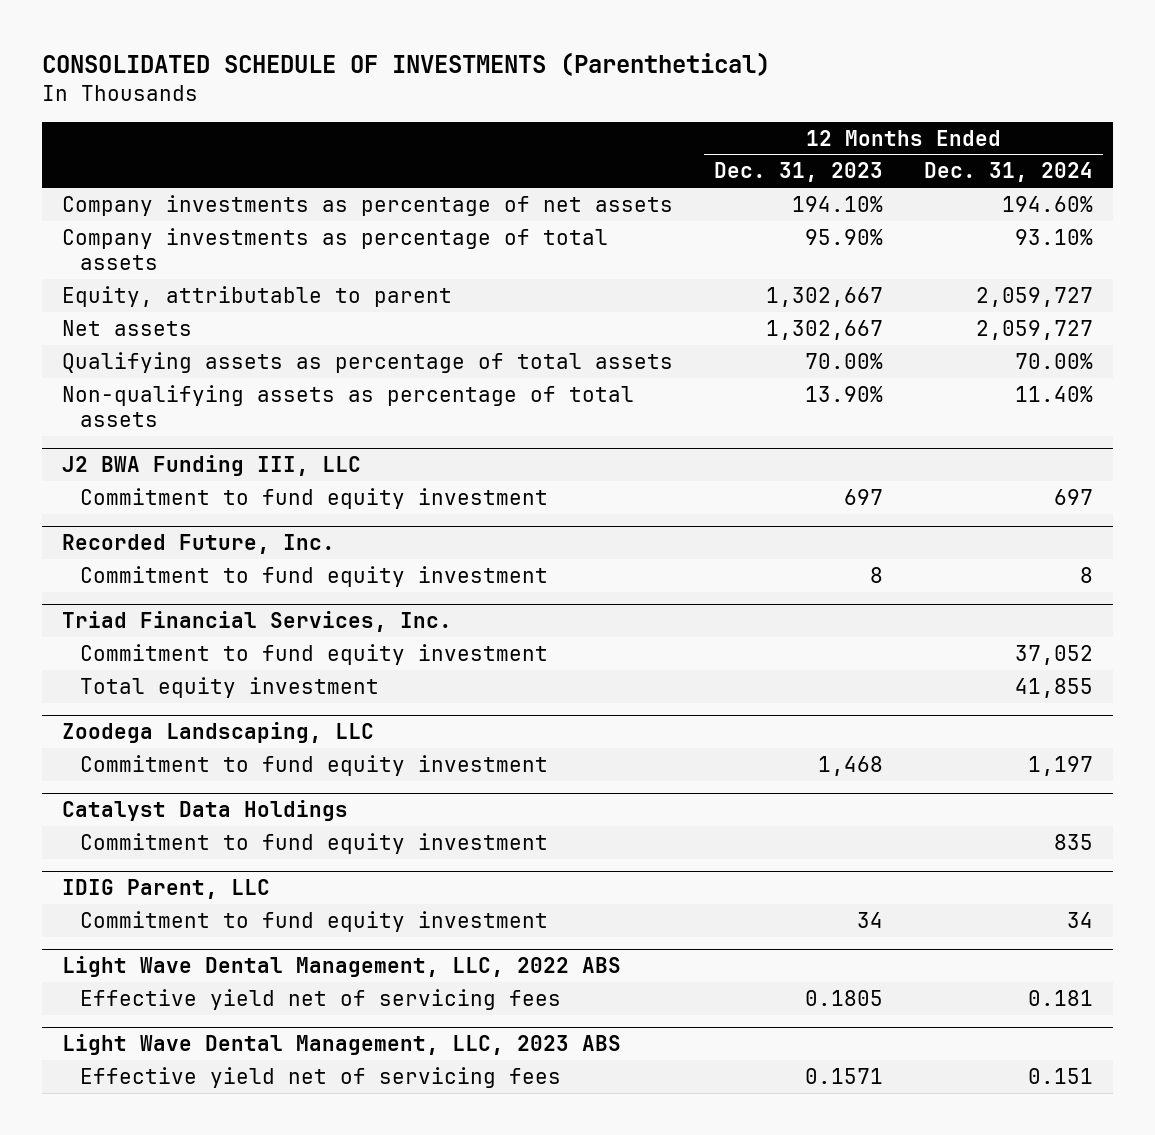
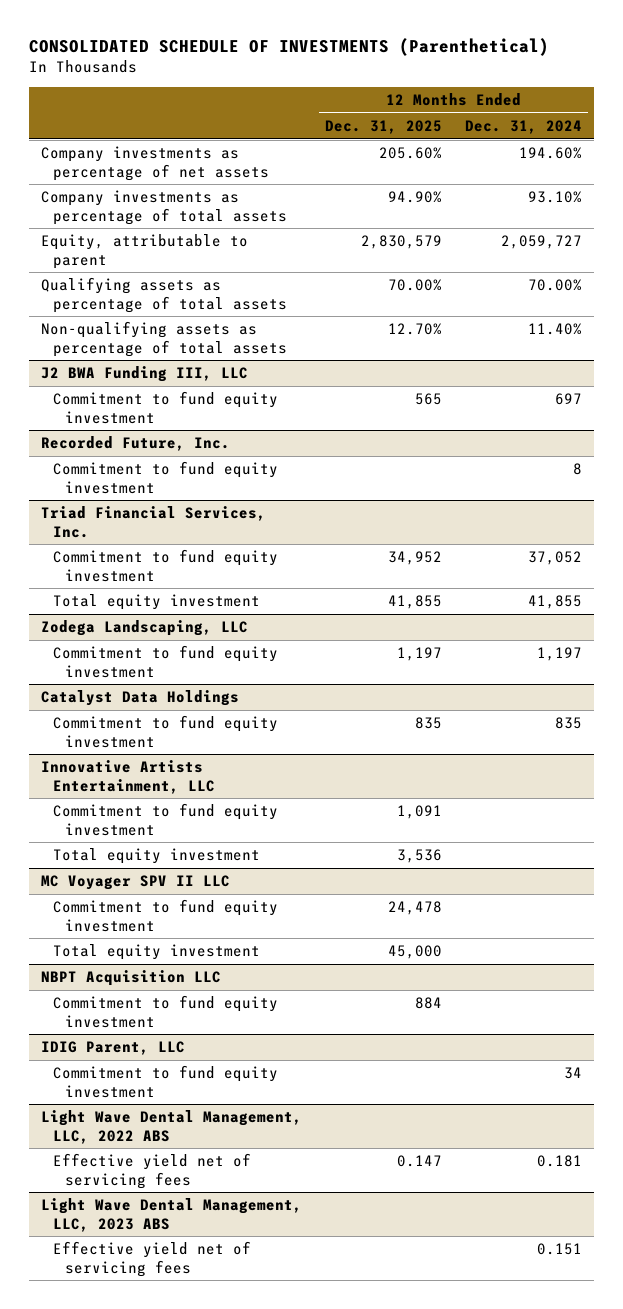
- | 12 Months Ended Dec. 31, 2023 | 12 Months Ended Dec. 31, 2024
+ | 12 Months Ended Dec. 31, 2025 | 12 Months Ended Dec. 31, 2024
- Net assets | 1,302,667 | 2,059,727
- Zoodega Landscaping, LLC
+ Zodega Landscaping, LLC
+ Innovative Artists Entertainment, LLC
+ Commitment to fund equity investment | 1,091 |
+ Total equity investment | 3,536 |
+ MC Voyager SPV II LLC
+ Commitment to fund equity investment | 24,478 |
+ Total equity investment | 45,000 |
+ NBPT Acquisition LLC
+ Commitment to fund equity investment | 884 |

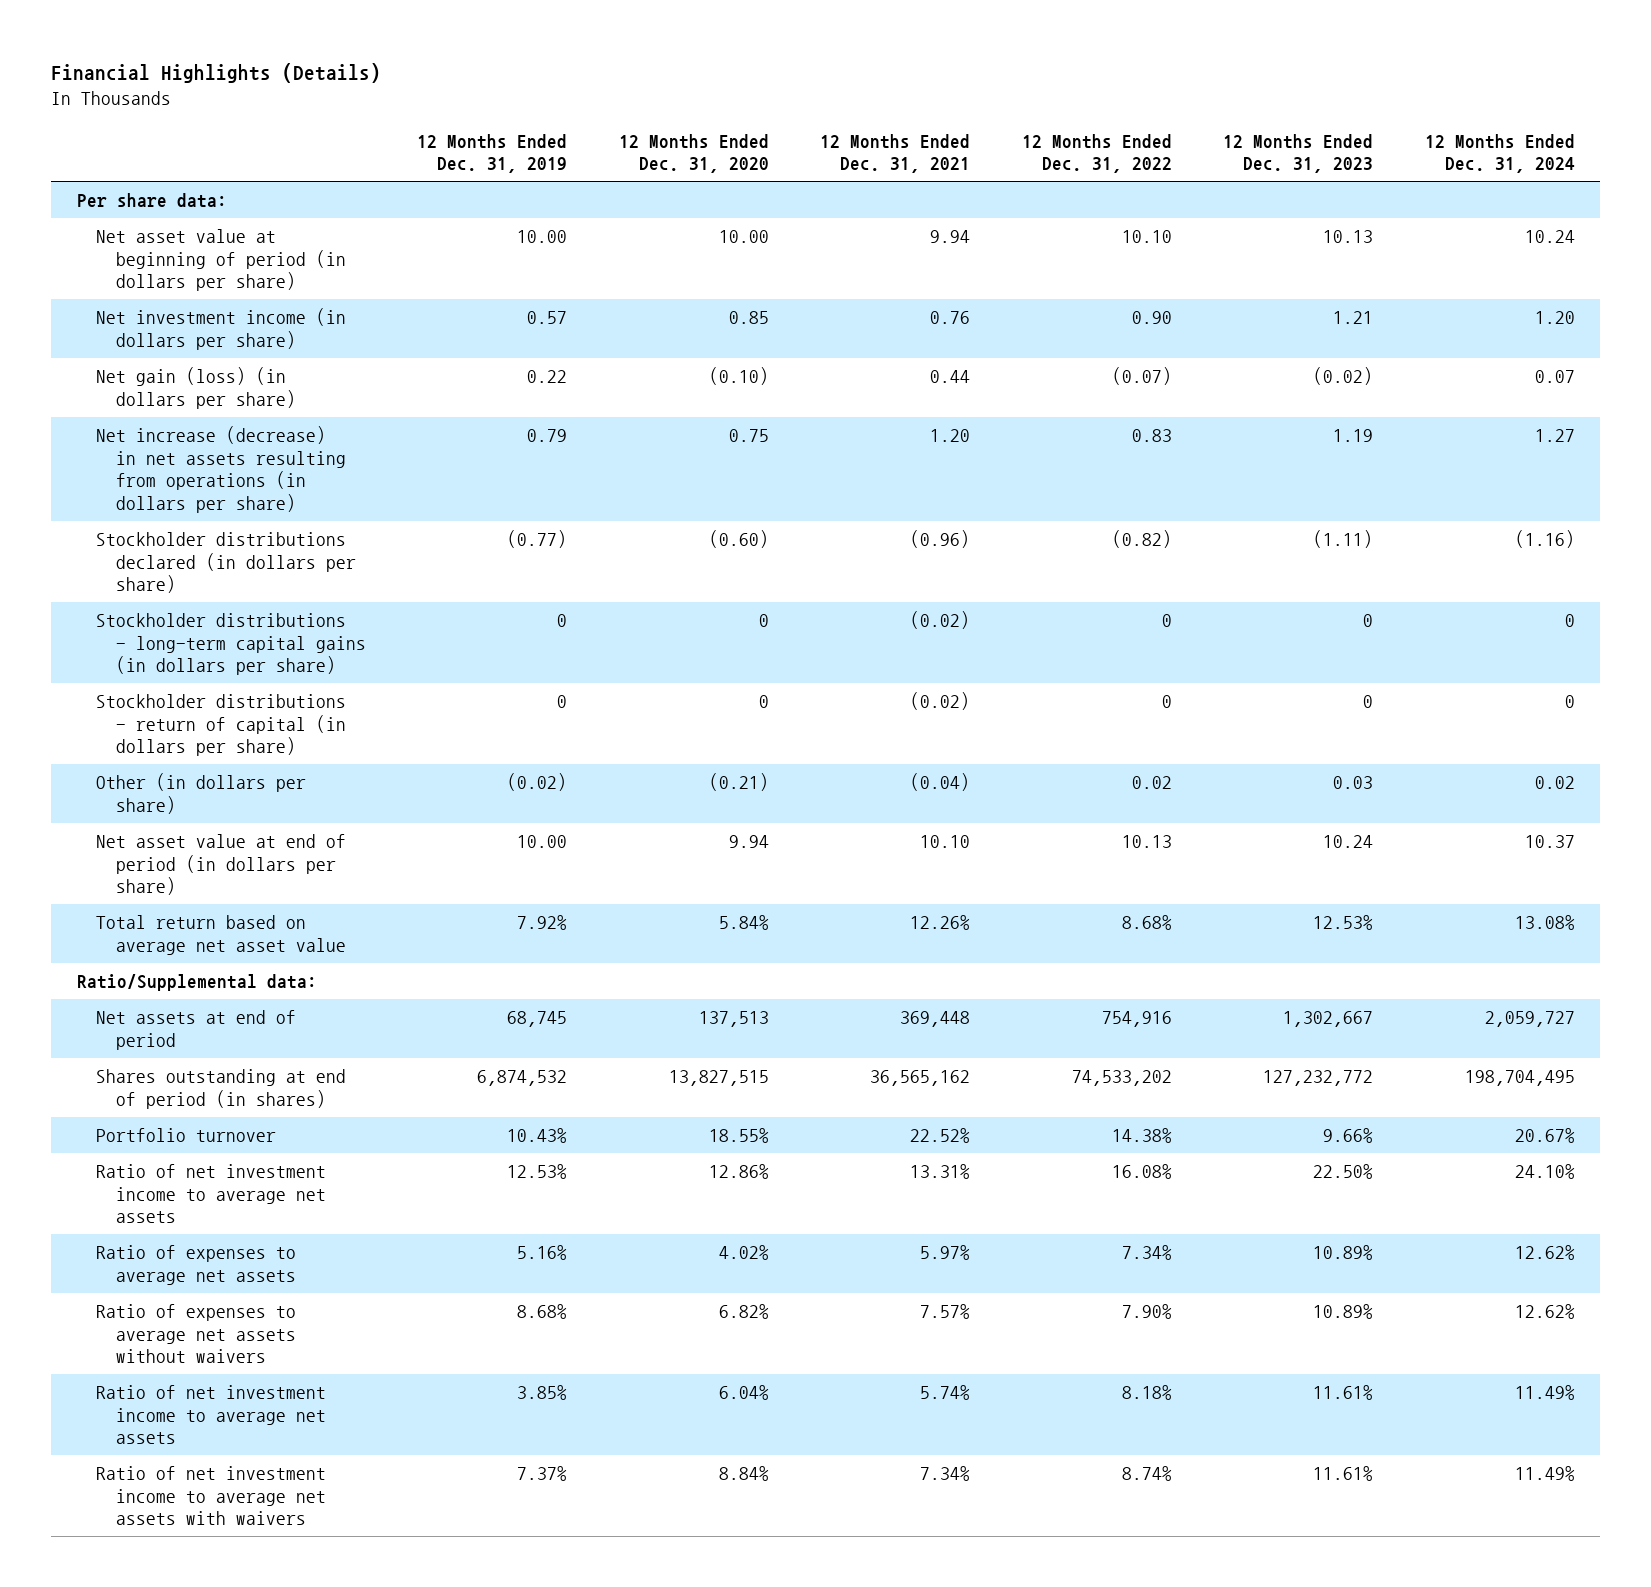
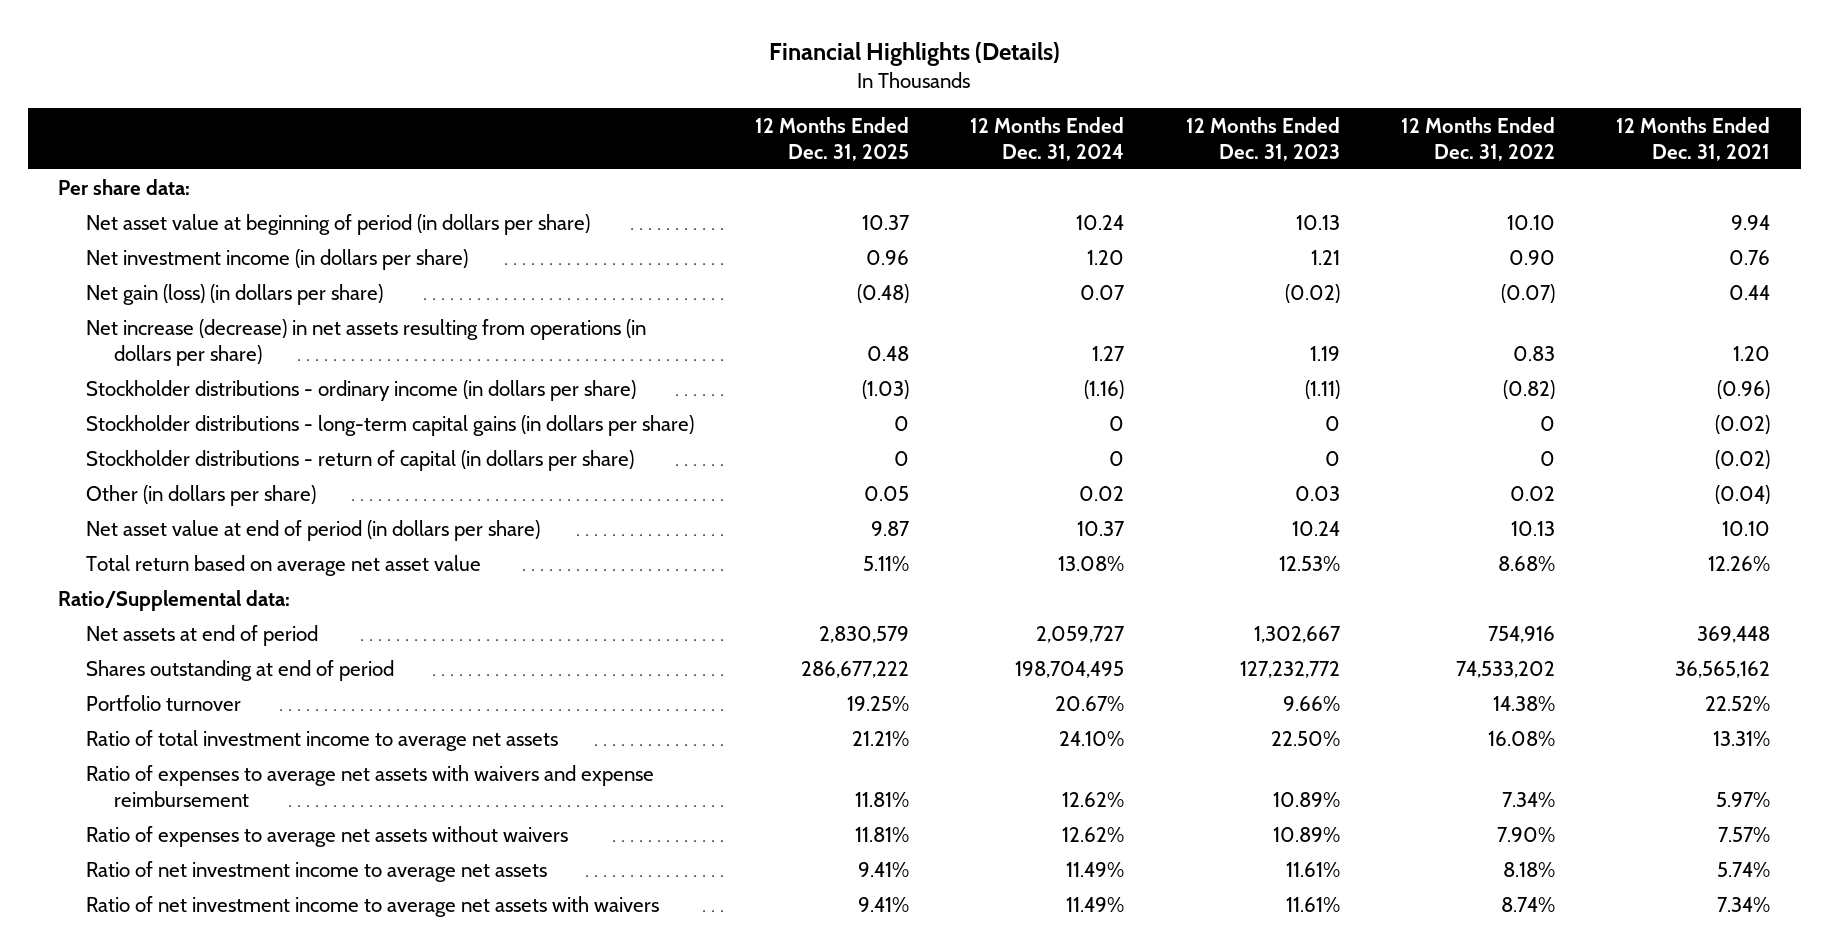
- | 12 Months Ended Dec. 31, 2019 | 12 Months Ended Dec. 31, 2020 | 12 Months Ended Dec. 31, 2021 | 12 Months Ended Dec. 31, 2022 | 12 Months Ended Dec. 31, 2023 | 12 Months Ended Dec. 31, 2024
+ | 12 Months Ended Dec. 31, 2025 | 12 Months Ended Dec. 31, 2024 | 12 Months Ended Dec. 31, 2023 | 12 Months Ended Dec. 31, 2022 | 12 Months Ended Dec. 31, 2021
- Stockholder distributions declared (in dollars per share) | (0.77) | (0.60) | (0.96) | (0.82) | (1.11) | (1.16)
+ Stockholder distributions - ordinary income (in dollars per share) | (1.03) | (1.16) | (1.11) | (0.82) | (0.96)
- Shares outstanding at end of period (in shares) | 6,874,532 | 13,827,515 | 36,565,162 | 74,533,202 | 127,232,772 | 198,704,495
+ Shares outstanding at end of period | 286,677,222 | 198,704,495 | 127,232,772 | 74,533,202 | 36,565,162
- Ratio of net investment income to average net assets | 12.53% | 12.86% | 13.31% | 16.08% | 22.50% | 24.10%
- Ratio of expenses to average net assets | 5.16% | 4.02% | 5.97% | 7.34% | 10.89% | 12.62%
+ Ratio of total investment income to average net assets | 21.21% | 24.10% | 22.50% | 16.08% | 13.31%
+ Ratio of expenses to average net assets with waivers and expense reimbursement | 11.81% | 12.62% | 10.89% | 7.34% | 5.97%

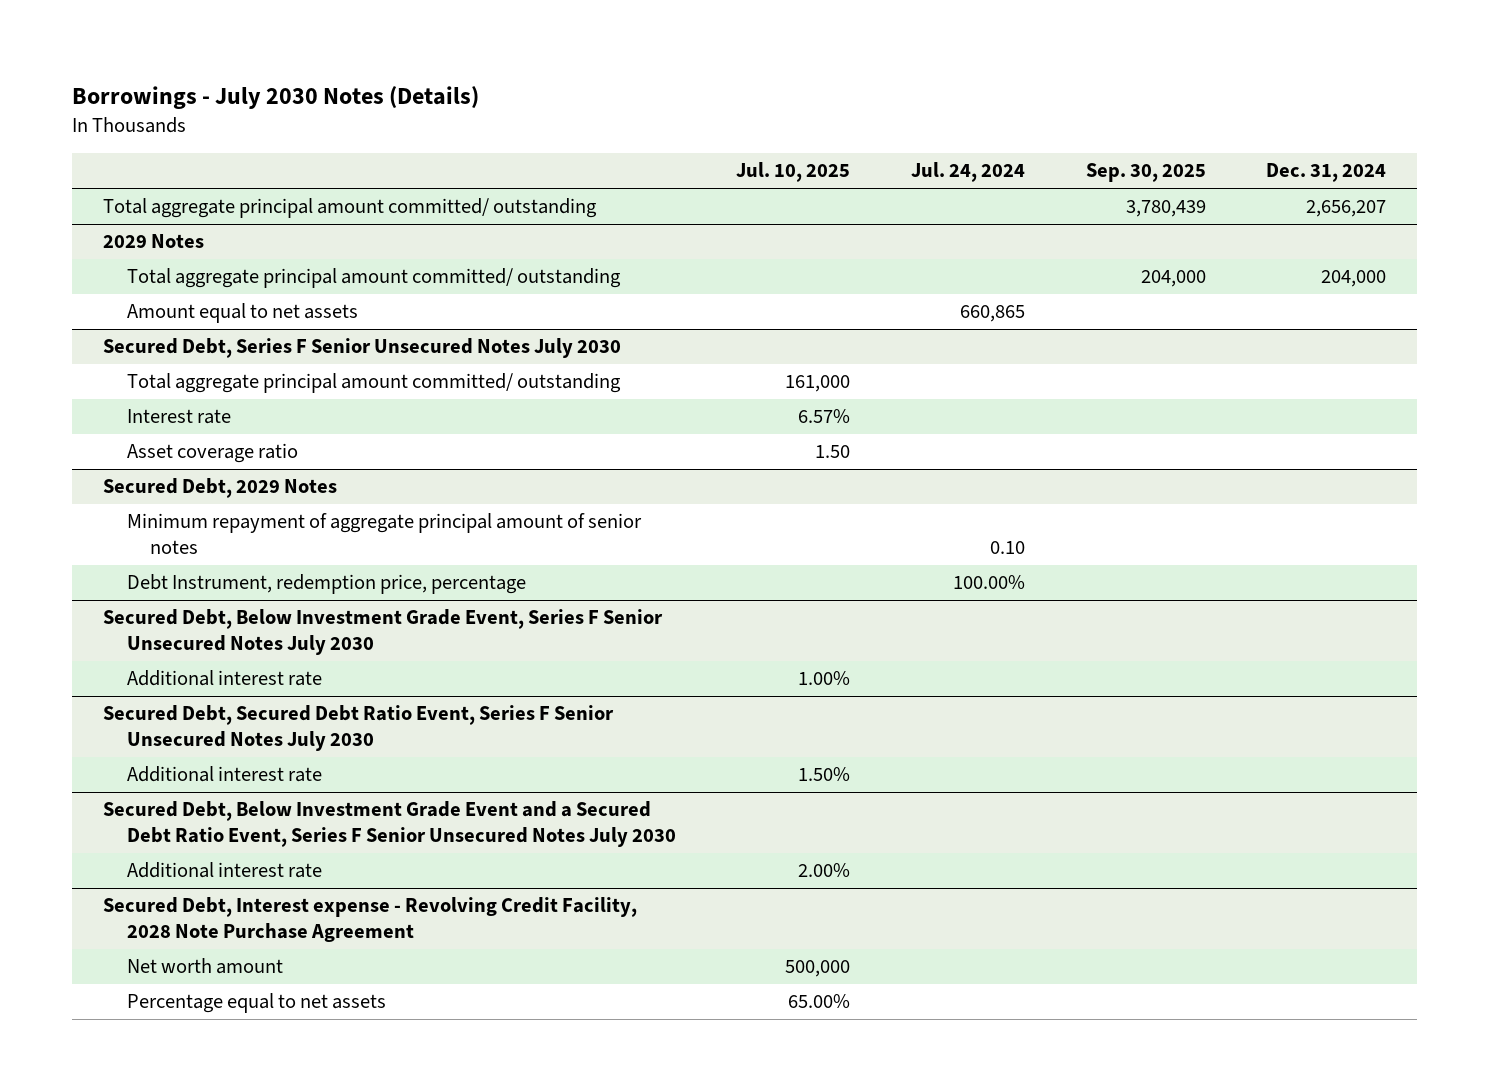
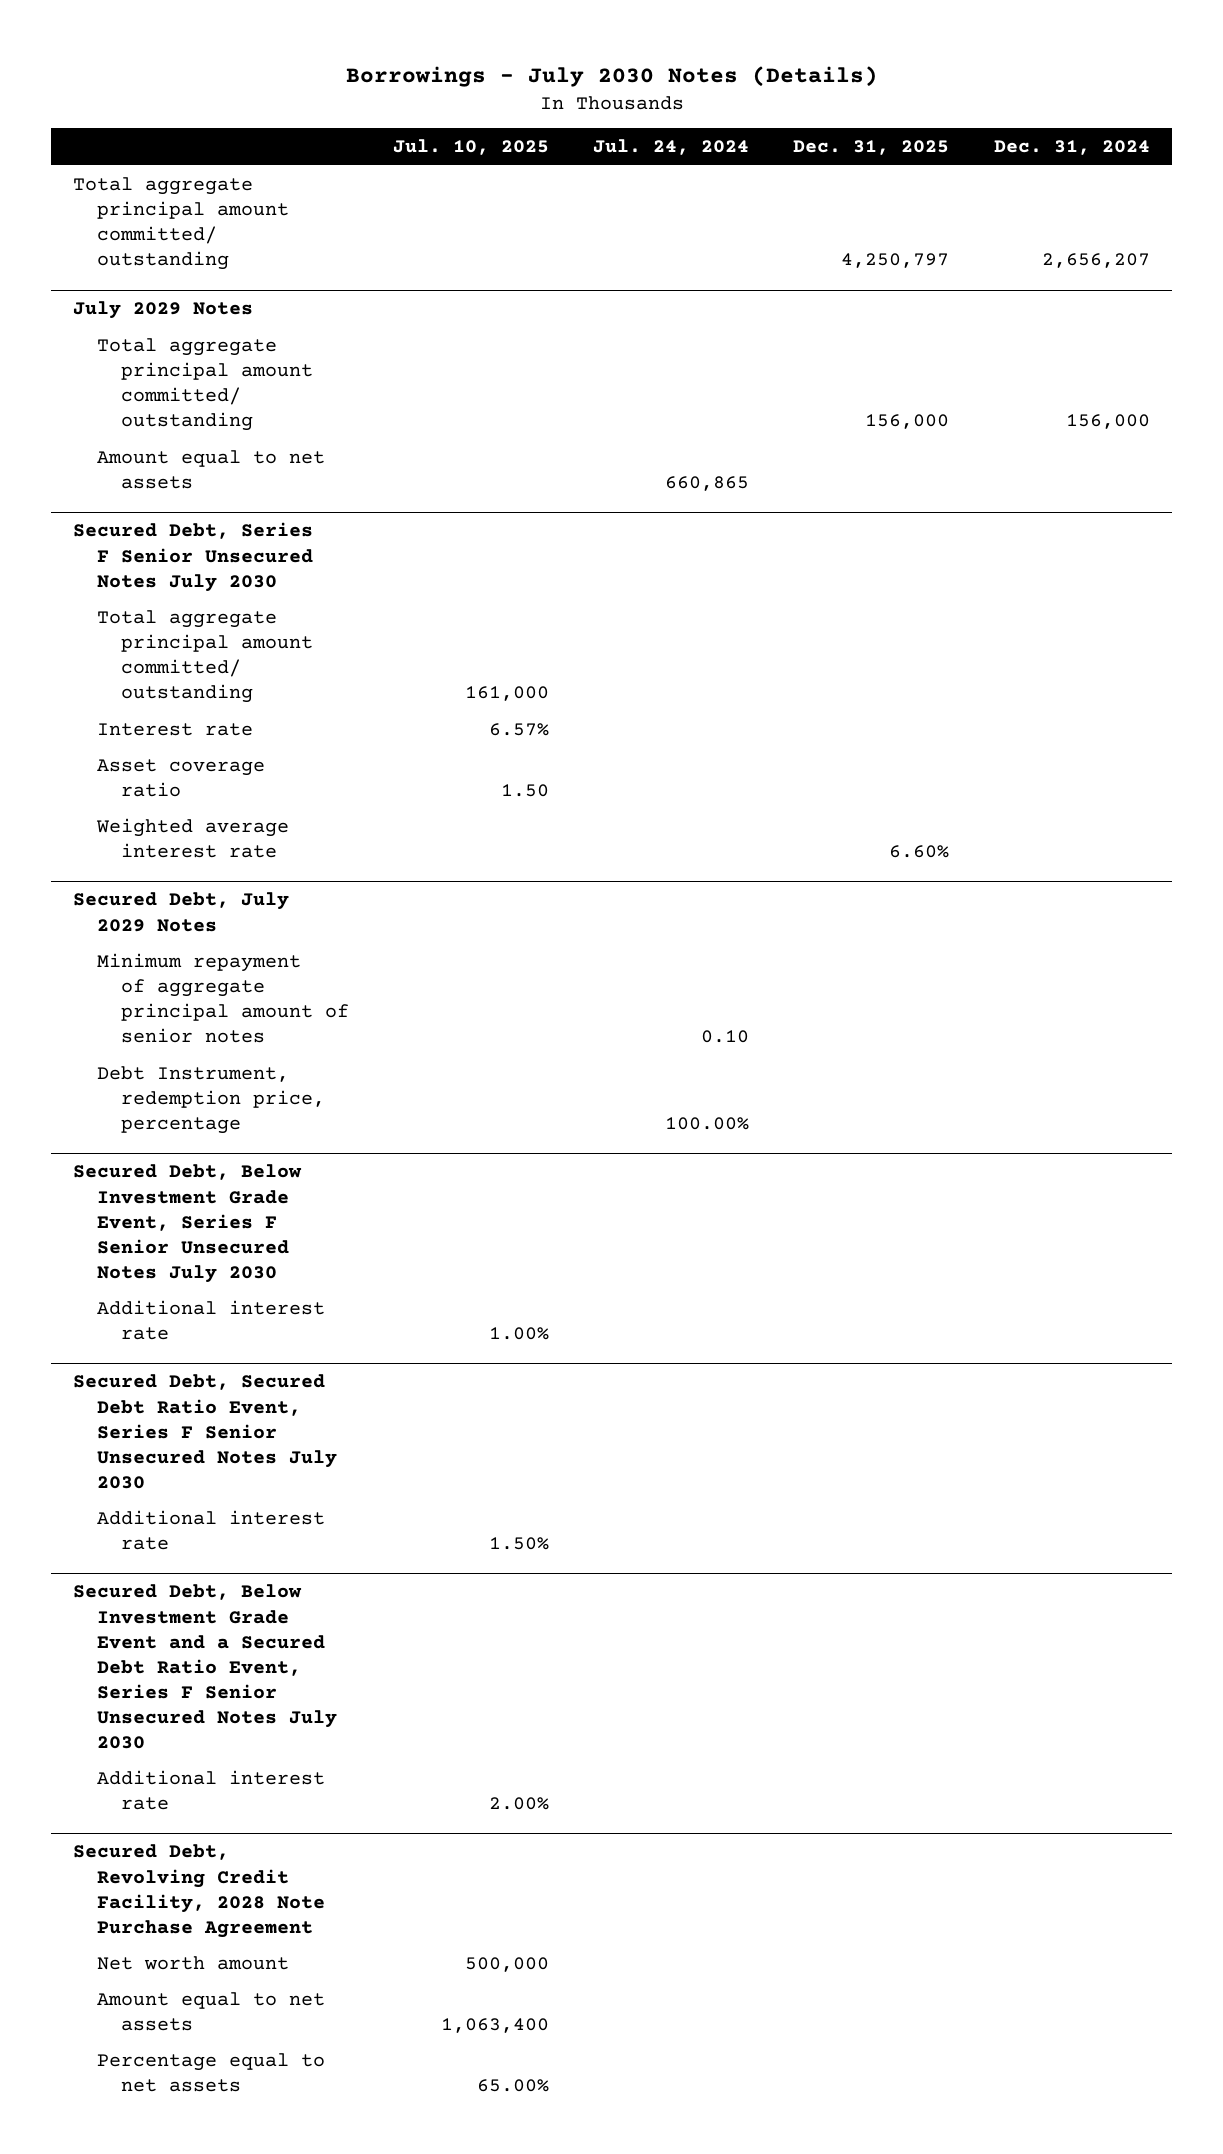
- | Jul. 10, 2025 | Jul. 24, 2024 | Sep. 30, 2025 | Dec. 31, 2024
+ | Jul. 10, 2025 | Jul. 24, 2024 | Dec. 31, 2025 | Dec. 31, 2024
- 2029 Notes
- Total aggregate principal amount committed/ outstanding | | | 204,000 | 204,000
+ July 2029 Notes
+ Total aggregate principal amount committed/ outstanding | | | 156,000 | 156,000
- Secured Debt, 2029 Notes
@ Secured Debt, Series F Senior Unsecured Notes July 2030
+ Weighted average interest rate | | | 6.60% |
+ Secured Debt, July 2029 Notes
- Secured Debt, Interest expense - Revolving Credit Facility, 2028 Note Purchase Agreement
+ Secured Debt, Revolving Credit Facility, 2028 Note Purchase Agreement
+ Amount equal to net assets | 1,063,400 | | |

